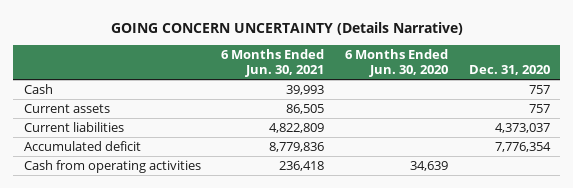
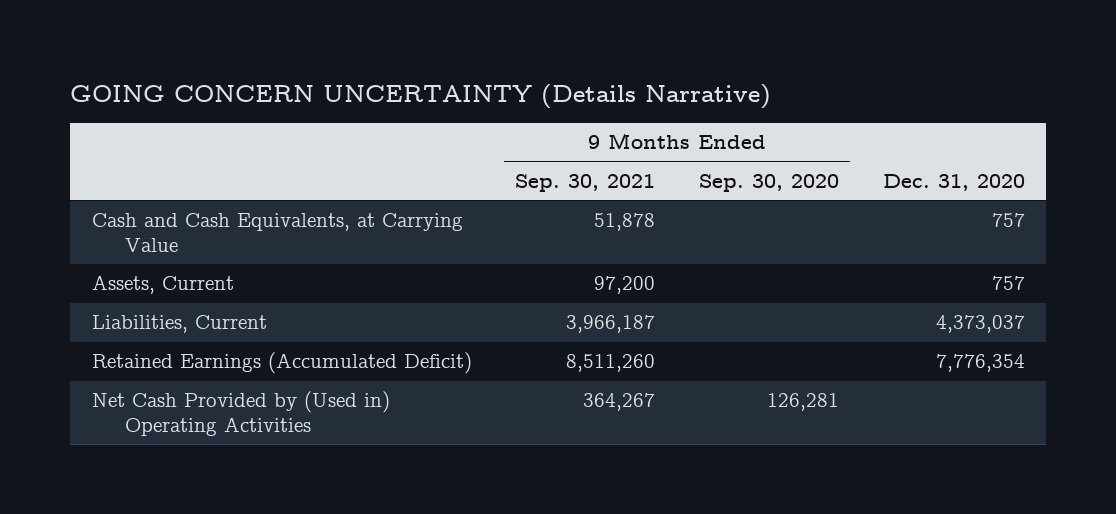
- | 6 Months Ended Jun. 30, 2021 | 6 Months Ended Jun. 30, 2020 | Dec. 31, 2020
+ | 9 Months Ended Sep. 30, 2021 | 9 Months Ended Sep. 30, 2020 | Dec. 31, 2020
- Cash | 39,993 | | 757
- Current assets | 86,505 | | 757
- Current liabilities | 4,822,809 | | 4,373,037
- Accumulated deficit | 8,779,836 | | 7,776,354
- Cash from operating activities | 236,418 | 34,639 |
+ Cash and Cash Equivalents, at Carrying Value | 51,878 | | 757
+ Assets, Current | 97,200 | | 757
+ Liabilities, Current | 3,966,187 | | 4,373,037
+ Retained Earnings (Accumulated Deficit) | 8,511,260 | | 7,776,354
+ Net Cash Provided by (Used in) Operating Activities | 364,267 | 126,281 |

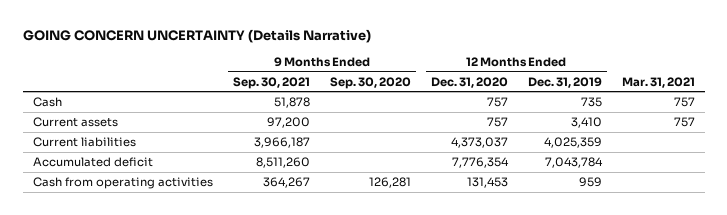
- | 9 Months Ended Sep. 30, 2021 | 9 Months Ended Sep. 30, 2020 | Dec. 31, 2020
+ | 9 Months Ended Sep. 30, 2021 | 9 Months Ended Sep. 30, 2020 | 12 Months Ended Dec. 31, 2020 | 12 Months Ended Dec. 31, 2019 | Mar. 31, 2021
- Cash and Cash Equivalents, at Carrying Value | 51,878 | | 757
- Assets, Current | 97,200 | | 757
- Liabilities, Current | 3,966,187 | | 4,373,037
- Retained Earnings (Accumulated Deficit) | 8,511,260 | | 7,776,354
- Net Cash Provided by (Used in) Operating Activities | 364,267 | 126,281 |
+ Cash | 51,878 | | 757 | 735 | 757
+ Current assets | 97,200 | | 757 | 3,410 | 757
+ Current liabilities | 3,966,187 | | 4,373,037 | 4,025,359 |
+ Accumulated deficit | 8,511,260 | | 7,776,354 | 7,043,784 |
+ Cash from operating activities | 364,267 | 126,281 | 131,453 | 959 |

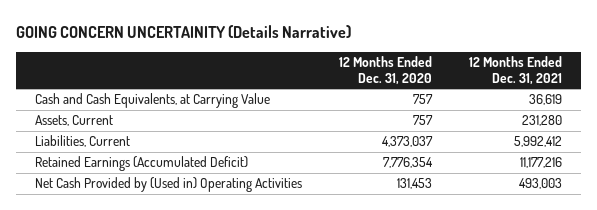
- GOING CONCERN UNCERTAINTY (Details Narrative)
+ GOING CONCERN UNCERTAINITY (Details Narrative)
- | 9 Months Ended Sep. 30, 2021 | 9 Months Ended Sep. 30, 2020 | 12 Months Ended Dec. 31, 2020 | 12 Months Ended Dec. 31, 2019 | Mar. 31, 2021
+ | 12 Months Ended Dec. 31, 2020 | 12 Months Ended Dec. 31, 2021
- Cash | 51,878 | | 757 | 735 | 757
- Current assets | 97,200 | | 757 | 3,410 | 757
- Current liabilities | 3,966,187 | | 4,373,037 | 4,025,359 |
- Accumulated deficit | 8,511,260 | | 7,776,354 | 7,043,784 |
- Cash from operating activities | 364,267 | 126,281 | 131,453 | 959 |
+ Cash and Cash Equivalents, at Carrying Value | 757 | 36,619
+ Assets, Current | 757 | 231,280
+ Liabilities, Current | 4,373,037 | 5,992,412
+ Retained Earnings (Accumulated Deficit) | 7,776,354 | 11,177,216
+ Net Cash Provided by (Used in) Operating Activities | 131,453 | 493,003

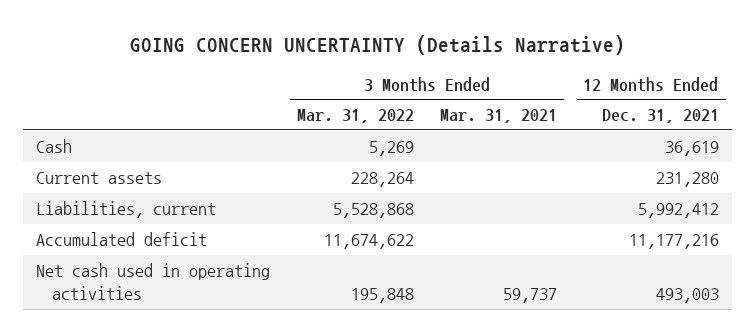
- GOING CONCERN UNCERTAINITY (Details Narrative)
+ GOING CONCERN UNCERTAINTY (Details Narrative)
- | 12 Months Ended Dec. 31, 2020 | 12 Months Ended Dec. 31, 2021
+ | 3 Months Ended Mar. 31, 2022 | 3 Months Ended Mar. 31, 2021 | 12 Months Ended Dec. 31, 2021
- Cash and Cash Equivalents, at Carrying Value | 757 | 36,619
- Assets, Current | 757 | 231,280
- Liabilities, Current | 4,373,037 | 5,992,412
- Retained Earnings (Accumulated Deficit) | 7,776,354 | 11,177,216
- Net Cash Provided by (Used in) Operating Activities | 131,453 | 493,003
+ Cash | 5,269 | | 36,619
+ Current assets | 228,264 | | 231,280
+ Liabilities, current | 5,528,868 | | 5,992,412
+ Accumulated deficit | 11,674,622 | | 11,177,216
+ Net cash used in operating activities | 195,848 | 59,737 | 493,003

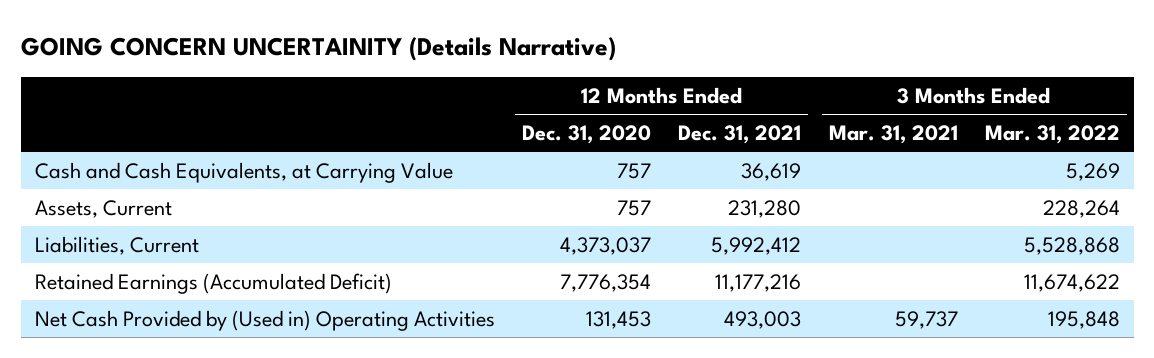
- GOING CONCERN UNCERTAINTY (Details Narrative)
+ GOING CONCERN UNCERTAINITY (Details Narrative)
- | 3 Months Ended Mar. 31, 2022 | 3 Months Ended Mar. 31, 2021 | 12 Months Ended Dec. 31, 2021
+ | 12 Months Ended Dec. 31, 2020 | 12 Months Ended Dec. 31, 2021 | 3 Months Ended Mar. 31, 2021 | 3 Months Ended Mar. 31, 2022
- Cash | 5,269 | | 36,619
- Current assets | 228,264 | | 231,280
- Liabilities, current | 5,528,868 | | 5,992,412
- Accumulated deficit | 11,674,622 | | 11,177,216
- Net cash used in operating activities | 195,848 | 59,737 | 493,003
+ Cash and Cash Equivalents, at Carrying Value | 757 | 36,619 | | 5,269
+ Assets, Current | 757 | 231,280 | | 228,264
+ Liabilities, Current | 4,373,037 | 5,992,412 | | 5,528,868
+ Retained Earnings (Accumulated Deficit) | 7,776,354 | 11,177,216 | | 11,674,622
+ Net Cash Provided by (Used in) Operating Activities | 131,453 | 493,003 | 59,737 | 195,848

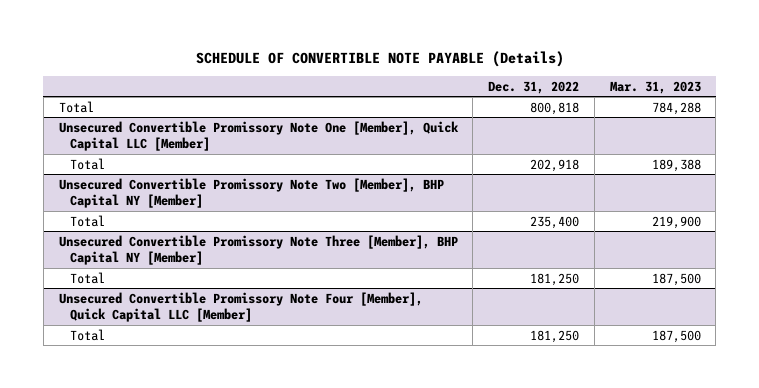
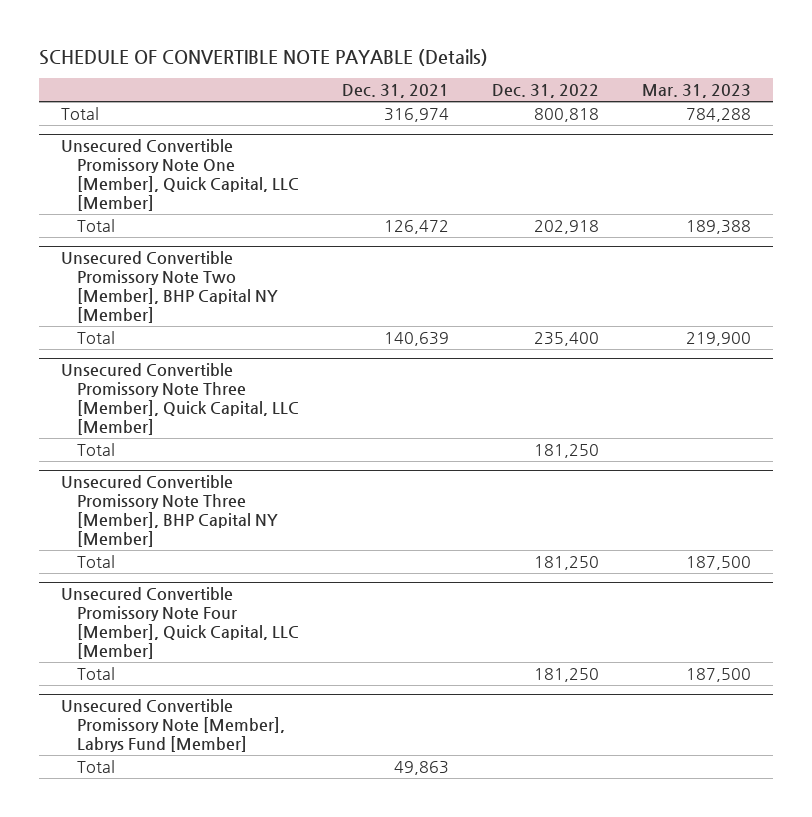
- | Dec. 31, 2022 | Mar. 31, 2023
+ | Dec. 31, 2021 | Dec. 31, 2022 | Mar. 31, 2023
- Unsecured Convertible Promissory Note One [Member], Quick Capital LLC [Member]
+ Unsecured Convertible Promissory Note One [Member], Quick Capital, LLC [Member]
+ Unsecured Convertible Promissory Note Three [Member], Quick Capital, LLC [Member]
+ Total | | 181,250 |
- Unsecured Convertible Promissory Note Four [Member], Quick Capital LLC [Member]
+ Unsecured Convertible Promissory Note Four [Member], Quick Capital, LLC [Member]
+ Unsecured Convertible Promissory Note [Member], Labrys Fund [Member]
+ Total | 49,863 | |

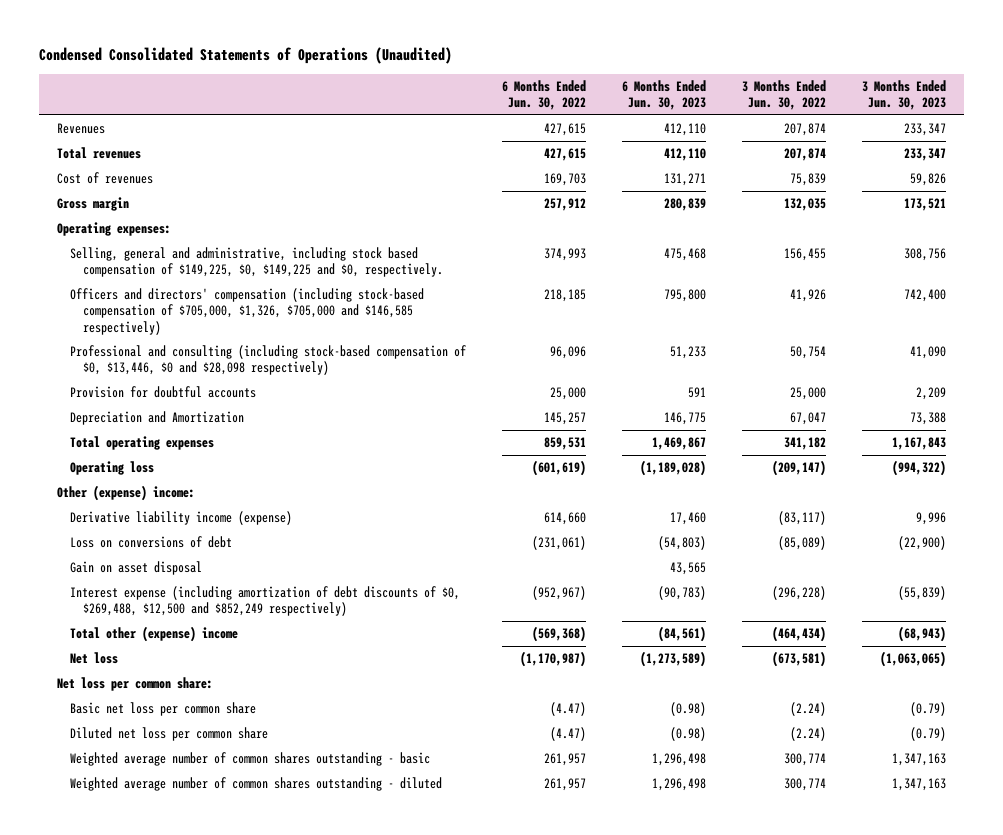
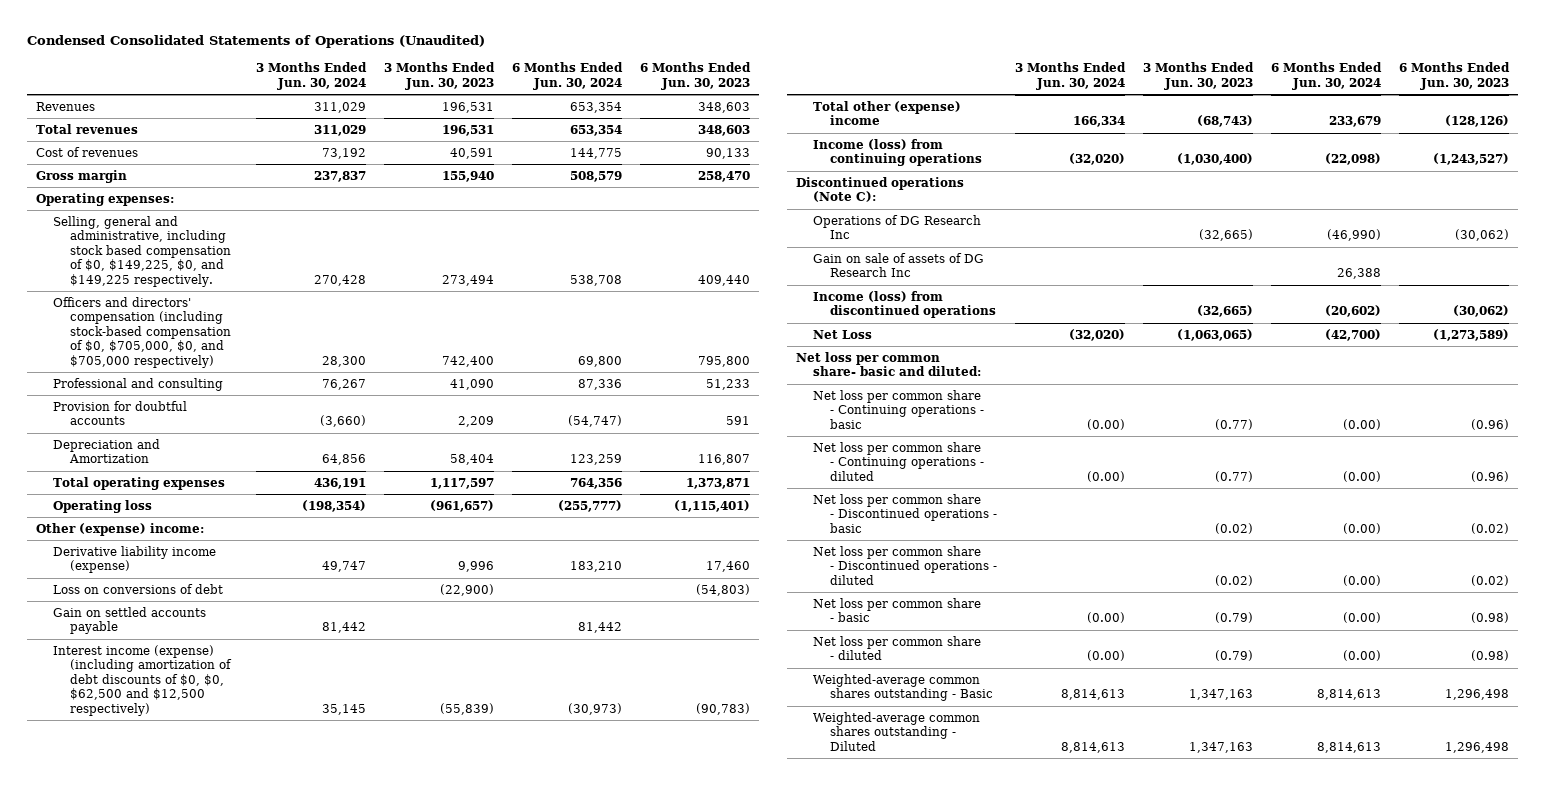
- | 6 Months Ended Jun. 30, 2022 | 6 Months Ended Jun. 30, 2023 | 3 Months Ended Jun. 30, 2022 | 3 Months Ended Jun. 30, 2023
+ | 3 Months Ended Jun. 30, 2024 | 3 Months Ended Jun. 30, 2023 | 6 Months Ended Jun. 30, 2024 | 6 Months Ended Jun. 30, 2023
- Revenues | 427,615 | 412,110 | 207,874 | 233,347
- Total revenues | 427,615 | 412,110 | 207,874 | 233,347
- Cost of revenues | 169,703 | 131,271 | 75,839 | 59,826
- Gross margin | 257,912 | 280,839 | 132,035 | 173,521
+ Revenues | 311,029 | 196,531 | 653,354 | 348,603
+ Total revenues | 311,029 | 196,531 | 653,354 | 348,603
+ Cost of revenues | 73,192 | 40,591 | 144,775 | 90,133
+ Gross margin | 237,837 | 155,940 | 508,579 | 258,470
- Selling, general and administrative, including stock based compensation of $149,225, $0, $149,225 and $0, respectively. | 374,993 | 475,468 | 156,455 | 308,756
- Officers and directors' compensation (including stock-based compensation of $705,000, $1,326, $705,000 and $146,585 respectively) | 218,185 | 795,800 | 41,926 | 742,400
- Professional and consulting (including stock-based compensation of $0, $13,446, $0 and $28,098 respectively) | 96,096 | 51,233 | 50,754 | 41,090
+ Selling, general and administrative, including stock based compensation of $0, $149,225, $0, and $149,225 respectively. | 270,428 | 273,494 | 538,708 | 409,440
+ Officers and directors' compensation (including stock-based compensation of $0, $705,000, $0, and $705,000 respectively) | 28,300 | 742,400 | 69,800 | 795,800
+ Professional and consulting | 76,267 | 41,090 | 87,336 | 51,233
- Depreciation and Amortization | 145,257 | 146,775 | 67,047 | 73,388
- Total operating expenses | 859,531 | 1,469,867 | 341,182 | 1,167,843
- Operating loss | (601,619) | (1,189,028) | (209,147) | (994,322)
+ Depreciation and Amortization | 64,856 | 58,404 | 123,259 | 116,807
+ Total operating expenses | 436,191 | 1,117,597 | 764,356 | 1,373,871
+ Operating loss | (198,354) | (961,657) | (255,777) | (1,115,401)
- Gain on asset disposal | | 43,565 | |
- Interest expense (including amortization of debt discounts of $0, $269,488, $12,500 and $852,249 respectively) | (952,967) | (90,783) | (296,228) | (55,839)
- Total other (expense) income | (569,368) | (84,561) | (464,434) | (68,943)
- Net loss | (1,170,987) | (1,273,589) | (673,581) | (1,063,065)
- Net loss per common share:
- Basic net loss per common share | (4.47) | (0.98) | (2.24) | (0.79)
- Diluted net loss per common share | (4.47) | (0.98) | (2.24) | (0.79)
- Weighted average number of common shares outstanding - basic | 261,957 | 1,296,498 | 300,774 | 1,347,163
- Weighted average number of common shares outstanding - diluted | 261,957 | 1,296,498 | 300,774 | 1,347,163
+ Gain on settled accounts payable | 81,442 | | 81,442 |
+ Interest income (expense) (including amortization of debt discounts of $0, $0, $62,500 and $12,500 respectively) | 35,145 | (55,839) | (30,973) | (90,783)
+ Total other (expense) income | 166,334 | (68,743) | 233,679 | (128,126)
+ Income (loss) from continuing operations | (32,020) | (1,030,400) | (22,098) | (1,243,527)
+ Discontinued operations (Note C):
+ Operations of DG Research Inc | | (32,665) | (46,990) | (30,062)
+ Gain on sale of assets of DG Research Inc | | | 26,388 |
+ Income (loss) from discontinued operations | | (32,665) | (20,602) | (30,062)
+ Net Loss | (32,020) | (1,063,065) | (42,700) | (1,273,589)
+ Net loss per common share- basic and diluted:
+ Net loss per common share - Continuing operations - basic | (0.00) | (0.77) | (0.00) | (0.96)
+ Net loss per common share - Continuing operations - diluted | (0.00) | (0.77) | (0.00) | (0.96)
+ Net loss per common share - Discontinued operations - basic | | (0.02) | (0.00) | (0.02)
+ Net loss per common share - Discontinued operations - diluted | | (0.02) | (0.00) | (0.02)
+ Net loss per common share - basic | (0.00) | (0.79) | (0.00) | (0.98)
+ Net loss per common share - diluted | (0.00) | (0.79) | (0.00) | (0.98)
+ Weighted-average common shares outstanding - Basic | 8,814,613 | 1,347,163 | 8,814,613 | 1,296,498
+ Weighted-average common shares outstanding - Diluted | 8,814,613 | 1,347,163 | 8,814,613 | 1,296,498

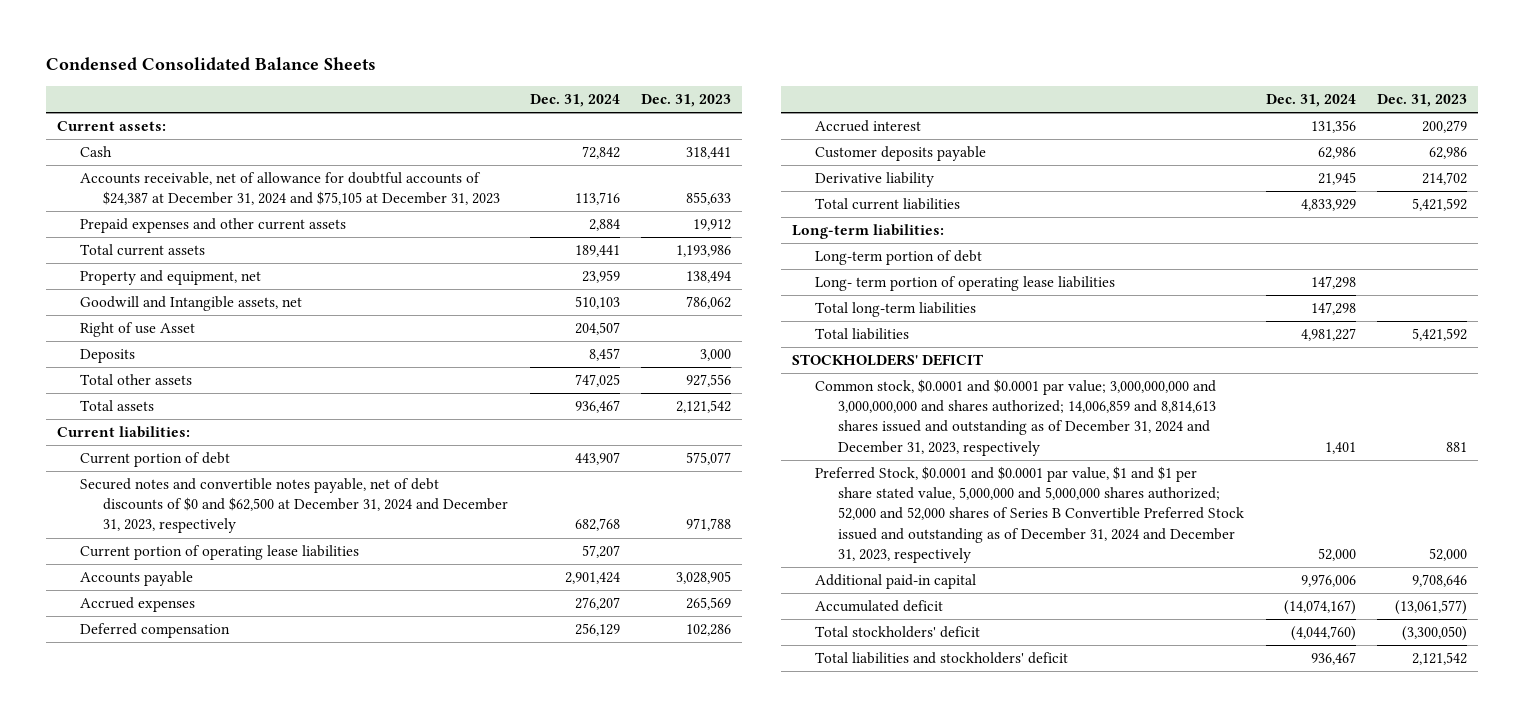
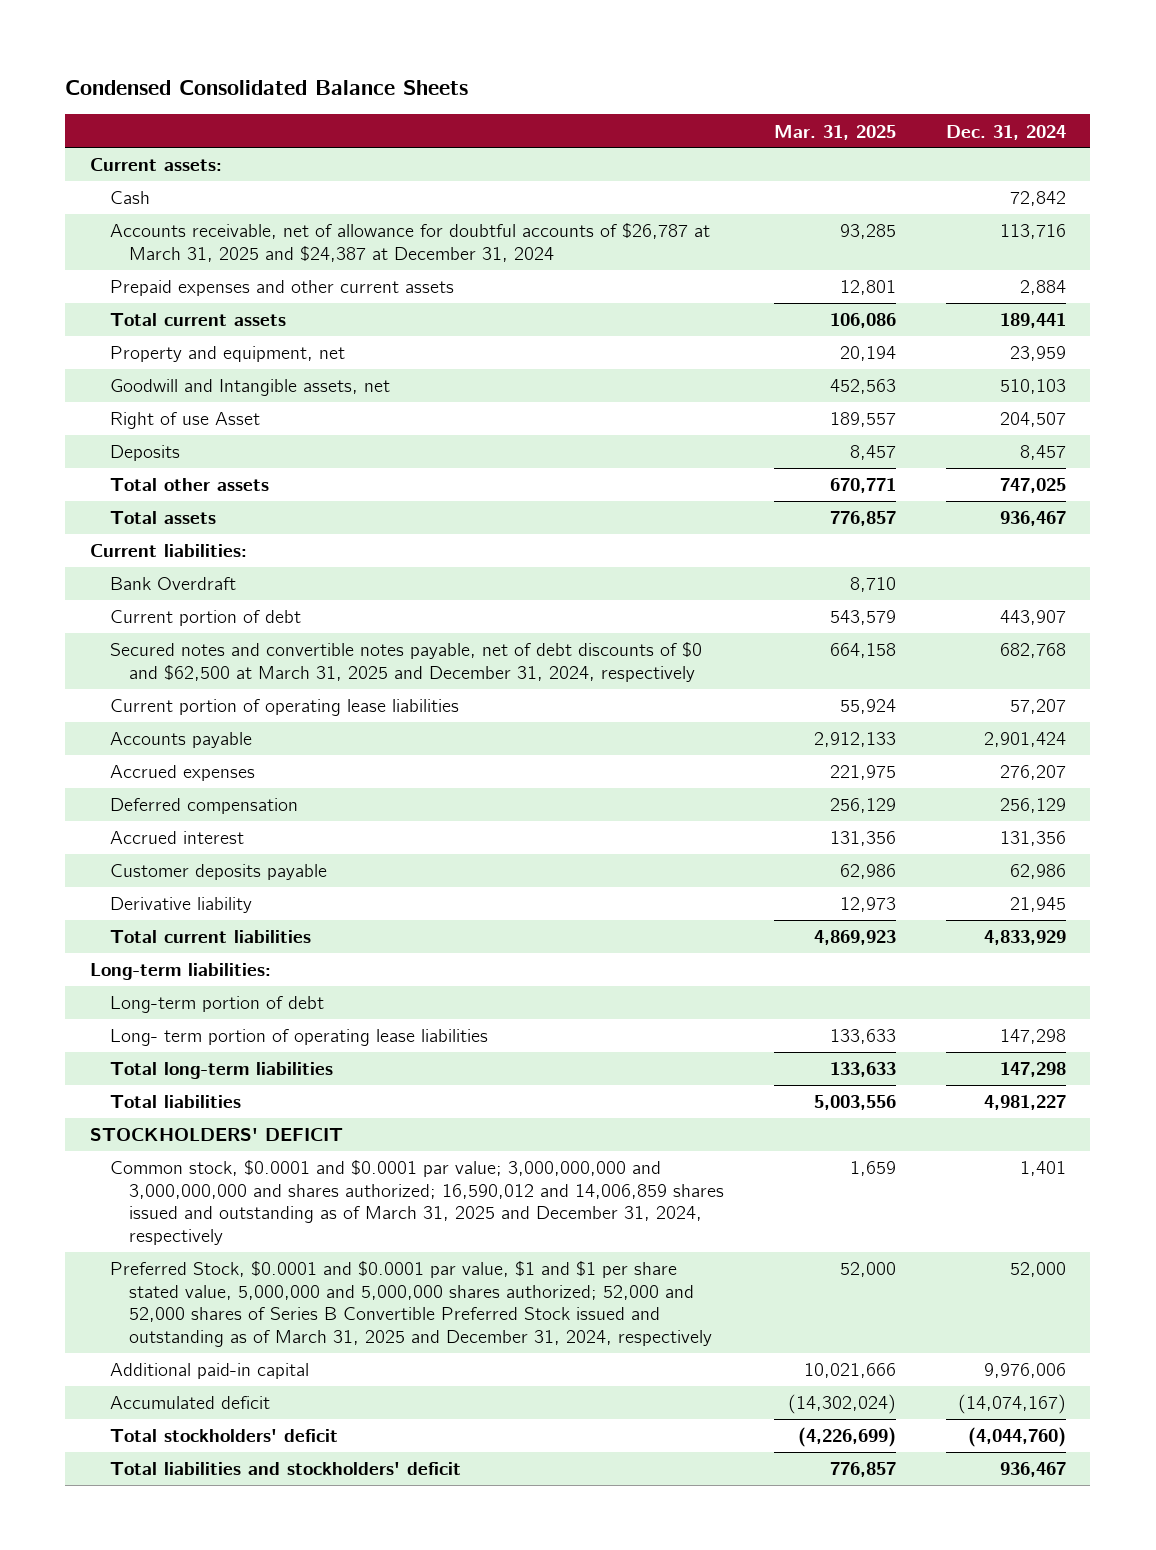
- | Dec. 31, 2024 | Dec. 31, 2023
+ | Mar. 31, 2025 | Dec. 31, 2024
- Accounts receivable, net of allowance for doubtful accounts of $24,387 at December 31, 2024 and $75,105 at December 31, 2023 | 113,716 | 855,633
+ Accounts receivable, net of allowance for doubtful accounts of $26,787 at March 31, 2025 and $24,387 at December 31, 2024 | 93,285 | 113,716
+ Bank Overdraft | 8,710 |
- Secured notes and convertible notes payable, net of debt discounts of $0 and $62,500 at December 31, 2024 and December 31, 2023, respectively | 682,768 | 971,788
+ Secured notes and convertible notes payable, net of debt discounts of $0 and $62,500 at March 31, 2025 and December 31, 2024, respectively | 664,158 | 682,768
- Common stock, $0.0001 and $0.0001 par value; 3,000,000,000 and 3,000,000,000 and shares authorized; 14,006,859 and 8,814,613 shares issued and outstanding as of December 31, 2024 and December 31, 2023, respectively | 1,401 | 881
- Preferred Stock, $0.0001 and $0.0001 par value, $1 and $1 per share stated value, 5,000,000 and 5,000,000 shares authorized; 52,000 and 52,000 shares of Series B Convertible Preferred Stock issued and outstanding as of December 31, 2024 and December 31, 2023, respectively | 52,000 | 52,000
+ Common stock, $0.0001 and $0.0001 par value; 3,000,000,000 and 3,000,000,000 and shares authorized; 16,590,012 and 14,006,859 shares issued and outstanding as of March 31, 2025 and December 31, 2024, respectively | 1,659 | 1,401
+ Preferred Stock, $0.0001 and $0.0001 par value, $1 and $1 per share stated value, 5,000,000 and 5,000,000 shares authorized; 52,000 and 52,000 shares of Series B Convertible Preferred Stock issued and outstanding as of March 31, 2025 and December 31, 2024, respectively | 52,000 | 52,000

